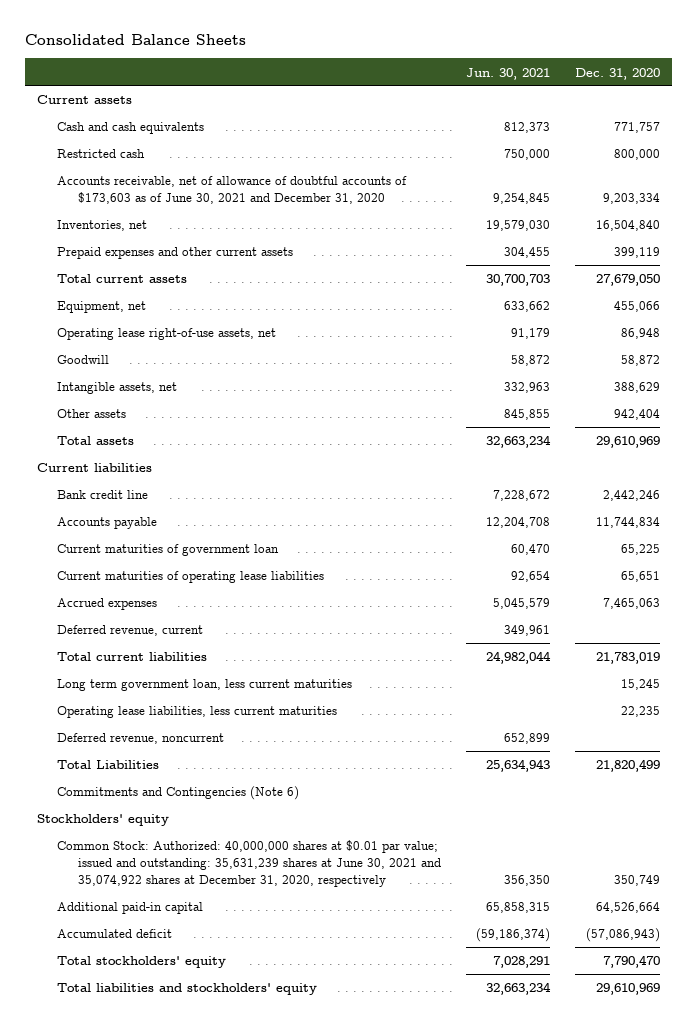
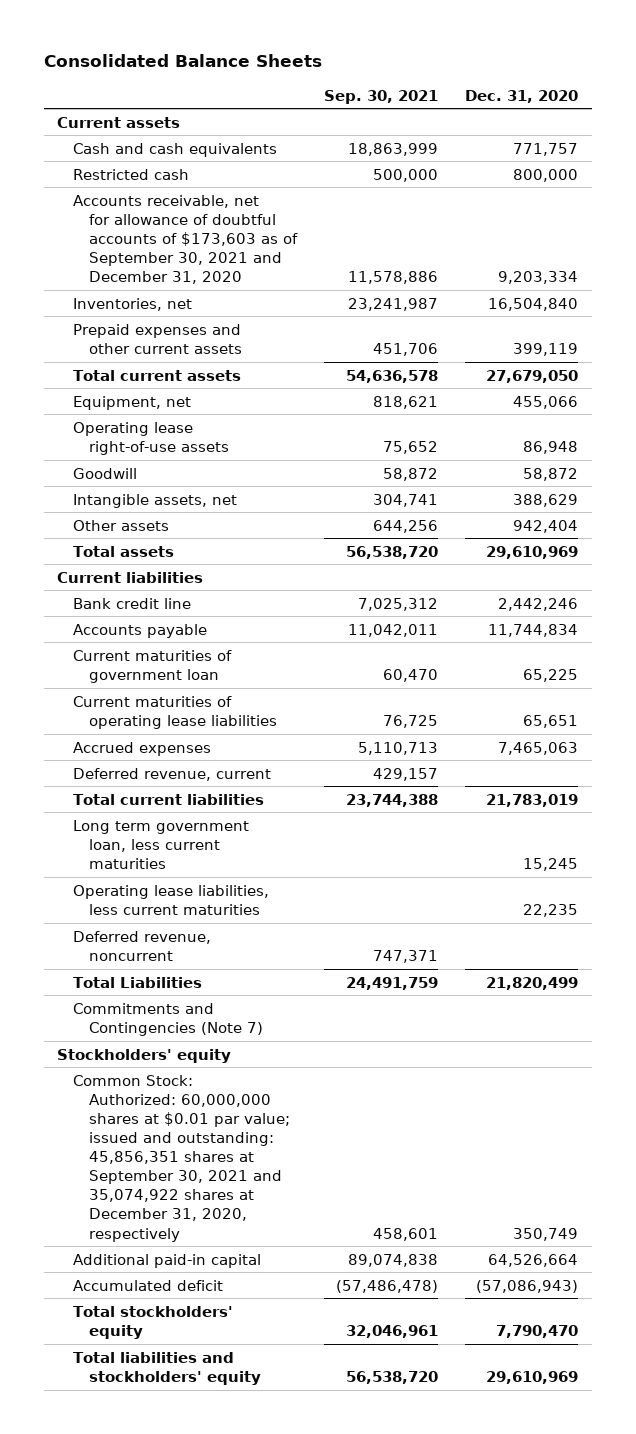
- | Jun. 30, 2021 | Dec. 31, 2020
+ | Sep. 30, 2021 | Dec. 31, 2020
- Accounts receivable, net of allowance of doubtful accounts of $173,603 as of June 30, 2021 and December 31, 2020 | 9,254,845 | 9,203,334
+ Accounts receivable, net for allowance of doubtful accounts of $173,603 as of September 30, 2021 and December 31, 2020 | 11,578,886 | 9,203,334
- Operating lease right-of-use assets, net | 91,179 | 86,948
+ Operating lease right-of-use assets | 75,652 | 86,948
- Commitments and Contingencies (Note 6)
+ Commitments and Contingencies (Note 7)
- Common Stock: Authorized: 40,000,000 shares at $0.01 par value; issued and outstanding: 35,631,239 shares at June 30, 2021 and 35,074,922 shares at December 31, 2020, respectively | 356,350 | 350,749
+ Common Stock: Authorized: 60,000,000 shares at $0.01 par value; issued and outstanding: 45,856,351 shares at September 30, 2021 and 35,074,922 shares at December 31, 2020, respectively | 458,601 | 350,749

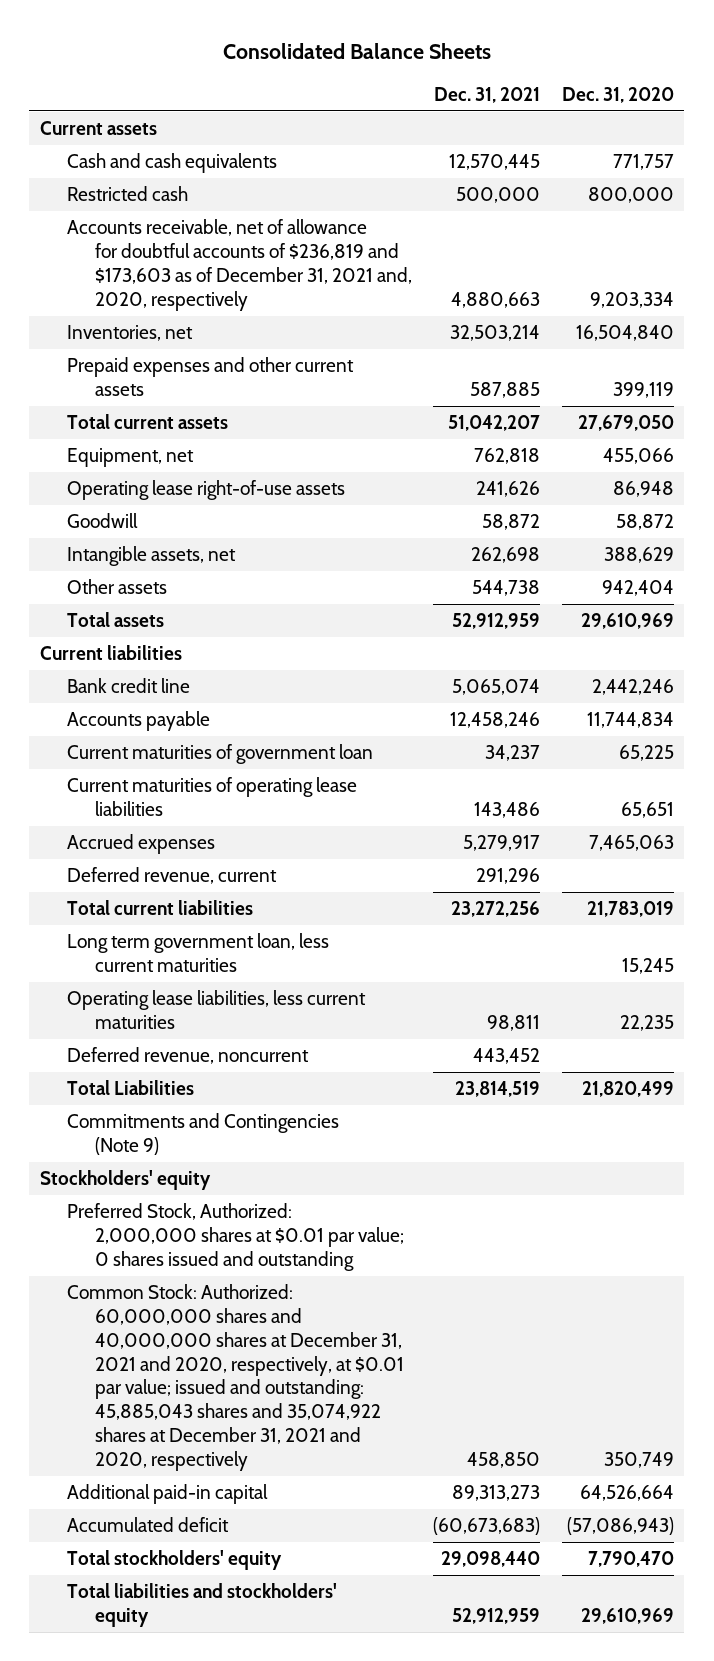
- | Sep. 30, 2021 | Dec. 31, 2020
+ | Dec. 31, 2021 | Dec. 31, 2020
- Accounts receivable, net for allowance of doubtful accounts of $173,603 as of September 30, 2021 and December 31, 2020 | 11,578,886 | 9,203,334
+ Accounts receivable, net of allowance for doubtful accounts of $236,819 and $173,603 as of December 31, 2021 and, 2020, respectively | 4,880,663 | 9,203,334
- Commitments and Contingencies (Note 7)
+ Commitments and Contingencies (Note 9)
- Common Stock: Authorized: 60,000,000 shares at $0.01 par value; issued and outstanding: 45,856,351 shares at September 30, 2021 and 35,074,922 shares at December 31, 2020, respectively | 458,601 | 350,749
+ Preferred Stock, Authorized: 2,000,000 shares at $0.01 par value; 0 shares issued and outstanding
+ Common Stock: Authorized: 60,000,000 shares and 40,000,000 shares at December 31, 2021 and 2020, respectively, at $0.01 par value; issued and outstanding: 45,885,043 shares and 35,074,922 shares at December 31, 2021 and 2020, respectively | 458,850 | 350,749

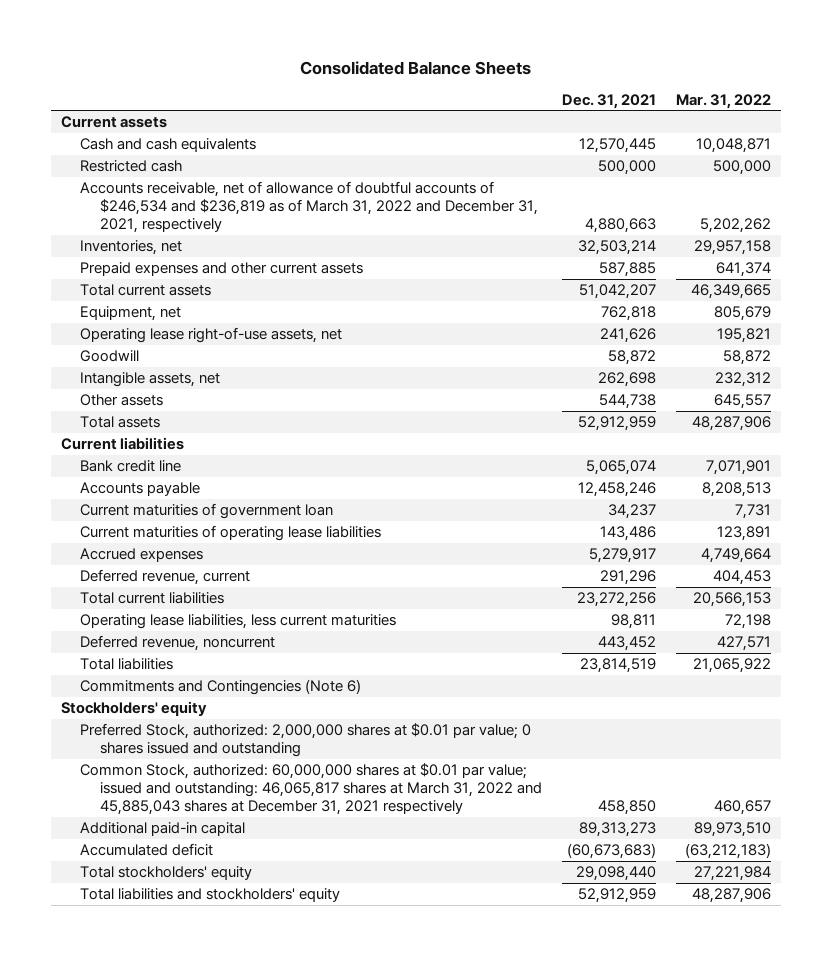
- | Dec. 31, 2021 | Dec. 31, 2020
+ | Dec. 31, 2021 | Mar. 31, 2022
- Accounts receivable, net of allowance for doubtful accounts of $236,819 and $173,603 as of December 31, 2021 and, 2020, respectively | 4,880,663 | 9,203,334
+ Accounts receivable, net of allowance of doubtful accounts of $246,534 and $236,819 as of March 31, 2022 and December 31, 2021, respectively | 4,880,663 | 5,202,262
- Operating lease right-of-use assets | 241,626 | 86,948
+ Operating lease right-of-use assets, net | 241,626 | 195,821
- Long term government loan, less current maturities | | 15,245
- Total Liabilities | 23,814,519 | 21,820,499
- Commitments and Contingencies (Note 9)
+ Total liabilities | 23,814,519 | 21,065,922
+ Commitments and Contingencies (Note 6)
- Preferred Stock, Authorized: 2,000,000 shares at $0.01 par value; 0 shares issued and outstanding
- Common Stock: Authorized: 60,000,000 shares and 40,000,000 shares at December 31, 2021 and 2020, respectively, at $0.01 par value; issued and outstanding: 45,885,043 shares and 35,074,922 shares at December 31, 2021 and 2020, respectively | 458,850 | 350,749
+ Preferred Stock, authorized: 2,000,000 shares at $0.01 par value; 0 shares issued and outstanding
+ Common Stock, authorized: 60,000,000 shares at $0.01 par value; issued and outstanding: 46,065,817 shares at March 31, 2022 and 45,885,043 shares at December 31, 2021 respectively | 458,850 | 460,657

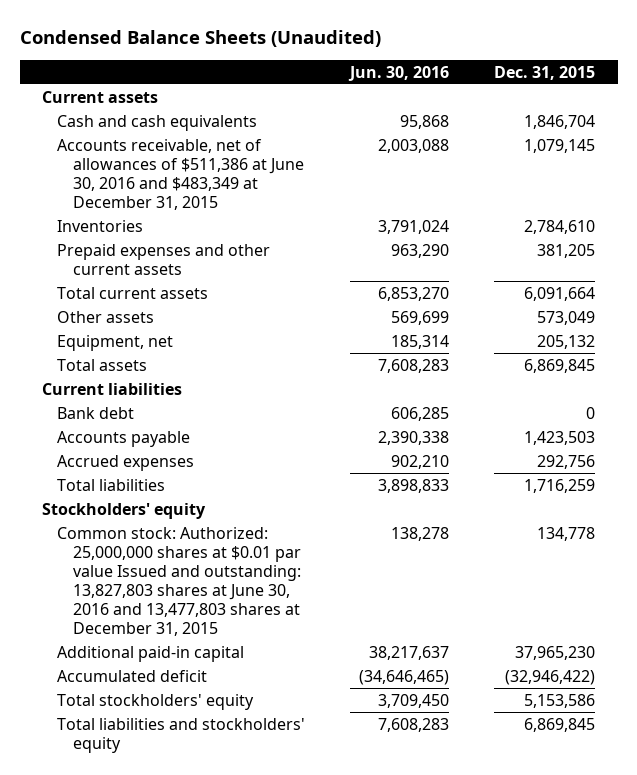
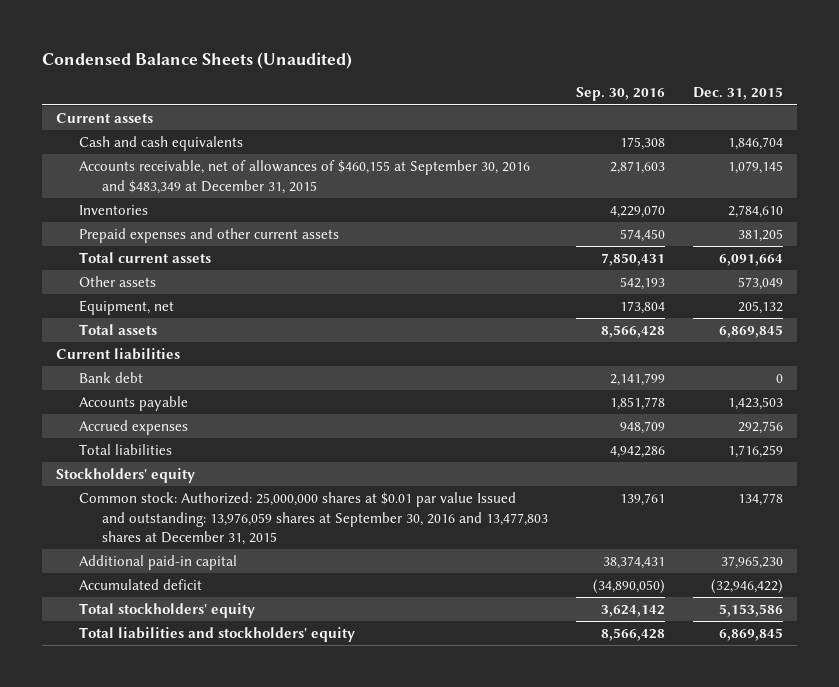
- | Jun. 30, 2016 | Dec. 31, 2015
+ | Sep. 30, 2016 | Dec. 31, 2015
- Accounts receivable, net of allowances of $511,386 at June 30, 2016 and $483,349 at December 31, 2015 | 2,003,088 | 1,079,145
+ Accounts receivable, net of allowances of $460,155 at September 30, 2016 and $483,349 at December 31, 2015 | 2,871,603 | 1,079,145
- Common stock: Authorized: 25,000,000 shares at $0.01 par value Issued and outstanding: 13,827,803 shares at June 30, 2016 and 13,477,803 shares at December 31, 2015 | 138,278 | 134,778
+ Common stock: Authorized: 25,000,000 shares at $0.01 par value Issued and outstanding: 13,976,059 shares at September 30, 2016 and 13,477,803 shares at December 31, 2015 | 139,761 | 134,778

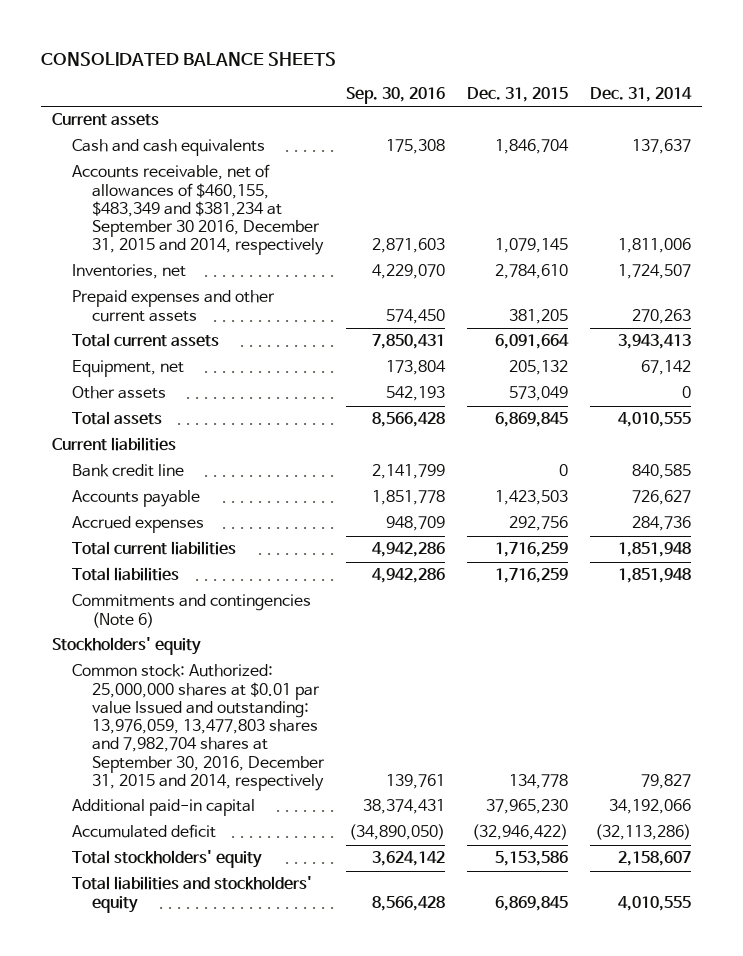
- Condensed Balance Sheets (Unaudited)
+ CONSOLIDATED BALANCE SHEETS
- | Sep. 30, 2016 | Dec. 31, 2015
+ | Sep. 30, 2016 | Dec. 31, 2015 | Dec. 31, 2014
- Accounts receivable, net of allowances of $460,155 at September 30, 2016 and $483,349 at December 31, 2015 | 2,871,603 | 1,079,145
- Inventories | 4,229,070 | 2,784,610
+ Accounts receivable, net of allowances of $460,155, $483,349 and $381,234 at September 30 2016, December 31, 2015 and 2014, respectively | 2,871,603 | 1,079,145 | 1,811,006
+ Inventories, net | 4,229,070 | 2,784,610 | 1,724,507
moved down: Other assets | 542,193 | 573,049 | 0
- Bank debt | 2,141,799 | 0
+ Bank credit line | 2,141,799 | 0 | 840,585
+ Total current liabilities | 4,942,286 | 1,716,259 | 1,851,948
+ Commitments and contingencies (Note 6)
- Common stock: Authorized: 25,000,000 shares at $0.01 par value Issued and outstanding: 13,976,059 shares at September 30, 2016 and 13,477,803 shares at December 31, 2015 | 139,761 | 134,778
+ Common stock: Authorized: 25,000,000 shares at $0.01 par value Issued and outstanding: 13,976,059, 13,477,803 shares and 7,982,704 shares at September 30, 2016, December 31, 2015 and 2014, respectively | 139,761 | 134,778 | 79,827

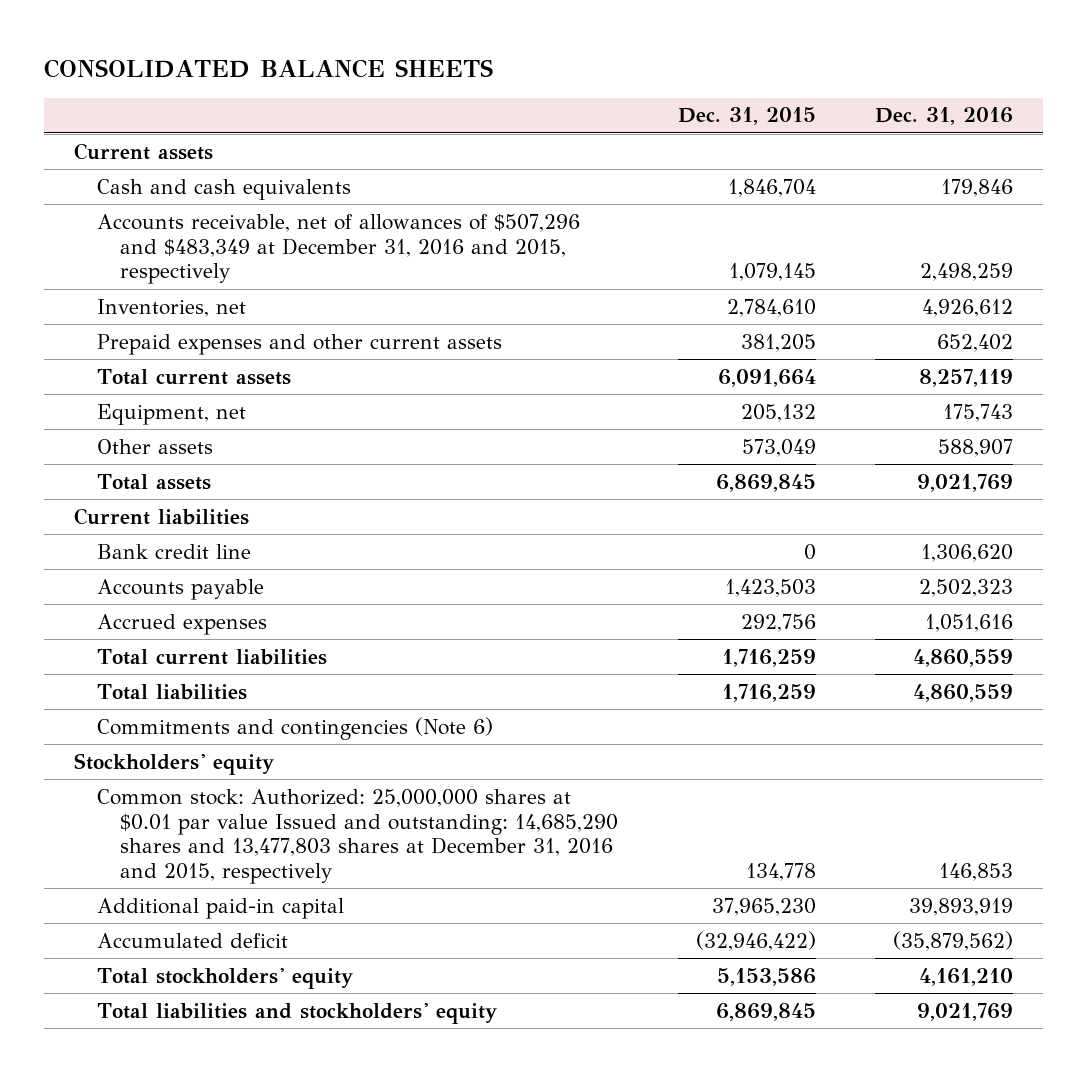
- | Sep. 30, 2016 | Dec. 31, 2015 | Dec. 31, 2014
+ | Dec. 31, 2015 | Dec. 31, 2016
- Accounts receivable, net of allowances of $460,155, $483,349 and $381,234 at September 30 2016, December 31, 2015 and 2014, respectively | 2,871,603 | 1,079,145 | 1,811,006
+ Accounts receivable, net of allowances of $507,296 and $483,349 at December 31, 2016 and 2015, respectively | 1,079,145 | 2,498,259
- Common stock: Authorized: 25,000,000 shares at $0.01 par value Issued and outstanding: 13,976,059, 13,477,803 shares and 7,982,704 shares at September 30, 2016, December 31, 2015 and 2014, respectively | 139,761 | 134,778 | 79,827
+ Common stock: Authorized: 25,000,000 shares at $0.01 par value Issued and outstanding: 14,685,290 shares and 13,477,803 shares at December 31, 2016 and 2015, respectively | 134,778 | 146,853

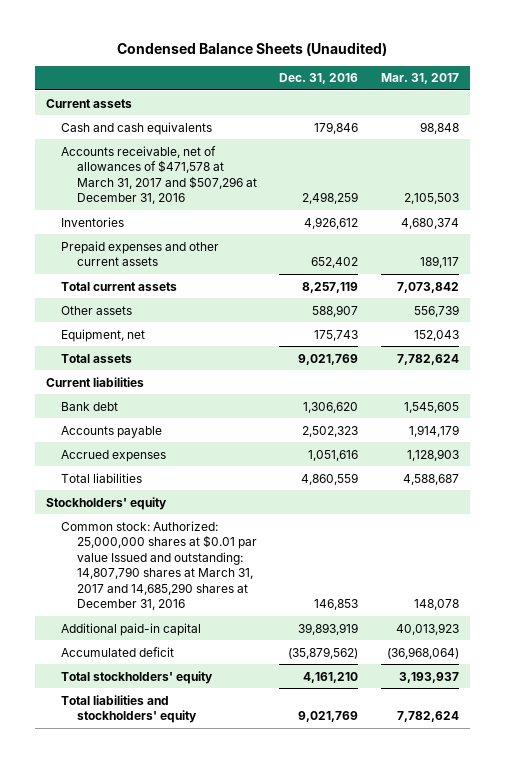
- CONSOLIDATED BALANCE SHEETS
+ Condensed Balance Sheets (Unaudited)
- | Dec. 31, 2015 | Dec. 31, 2016
+ | Dec. 31, 2016 | Mar. 31, 2017
- Accounts receivable, net of allowances of $507,296 and $483,349 at December 31, 2016 and 2015, respectively | 1,079,145 | 2,498,259
- Inventories, net | 2,784,610 | 4,926,612
+ Accounts receivable, net of allowances of $471,578 at March 31, 2017 and $507,296 at December 31, 2016 | 2,498,259 | 2,105,503
+ Inventories | 4,926,612 | 4,680,374
moved down: Equipment, net | 175,743 | 152,043
- Bank credit line | 0 | 1,306,620
+ Bank debt | 1,306,620 | 1,545,605
- Total current liabilities | 1,716,259 | 4,860,559
- Commitments and contingencies (Note 6)
- Common stock: Authorized: 25,000,000 shares at $0.01 par value Issued and outstanding: 14,685,290 shares and 13,477,803 shares at December 31, 2016 and 2015, respectively | 134,778 | 146,853
+ Common stock: Authorized: 25,000,000 shares at $0.01 par value Issued and outstanding: 14,807,790 shares at March 31, 2017 and 14,685,290 shares at December 31, 2016 | 146,853 | 148,078

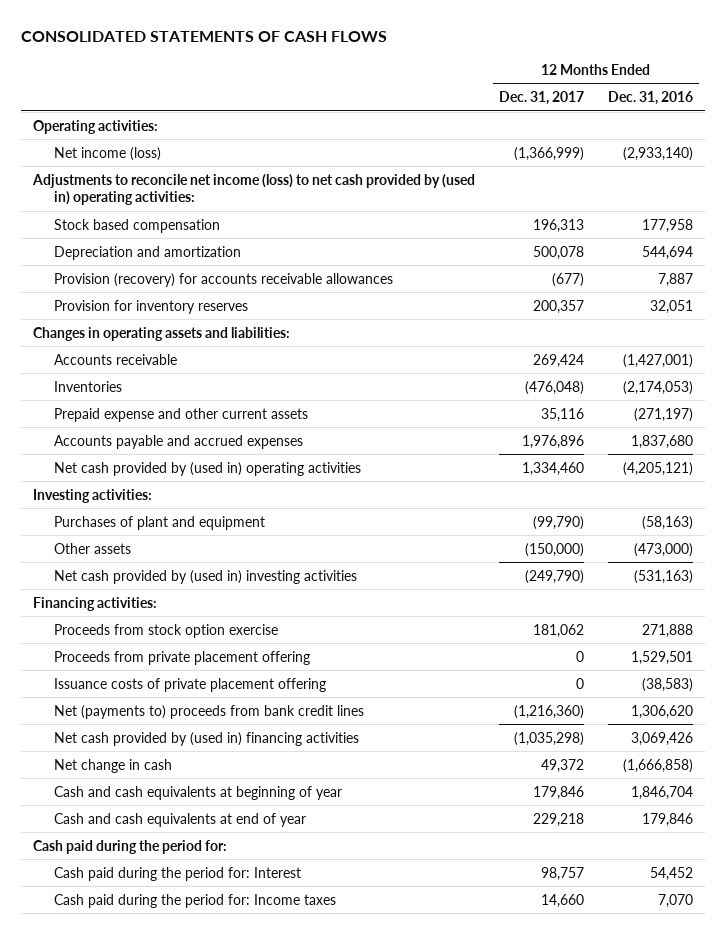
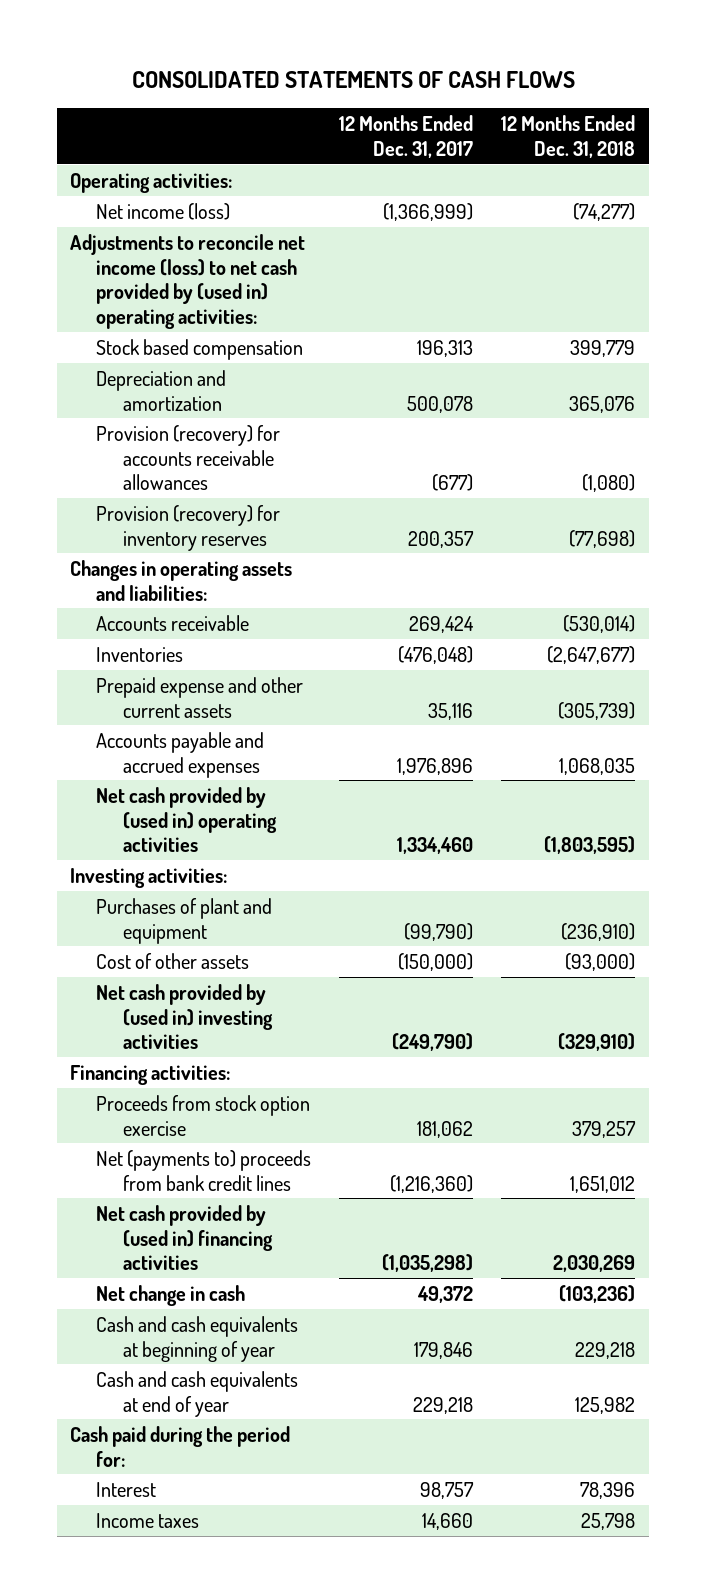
- | 12 Months Ended Dec. 31, 2017 | 12 Months Ended Dec. 31, 2016
+ | 12 Months Ended Dec. 31, 2017 | 12 Months Ended Dec. 31, 2018
- Provision for inventory reserves | 200,357 | 32,051
+ Provision (recovery) for inventory reserves | 200,357 | (77,698)
- Other assets | (150,000) | (473,000)
+ Cost of other assets | (150,000) | (93,000)
- Proceeds from private placement offering | 0 | 1,529,501
- Issuance costs of private placement offering | 0 | (38,583)
- Cash paid during the period for: Interest | 98,757 | 54,452
- Cash paid during the period for: Income taxes | 14,660 | 7,070
+ Interest | 98,757 | 78,396
+ Income taxes | 14,660 | 25,798

